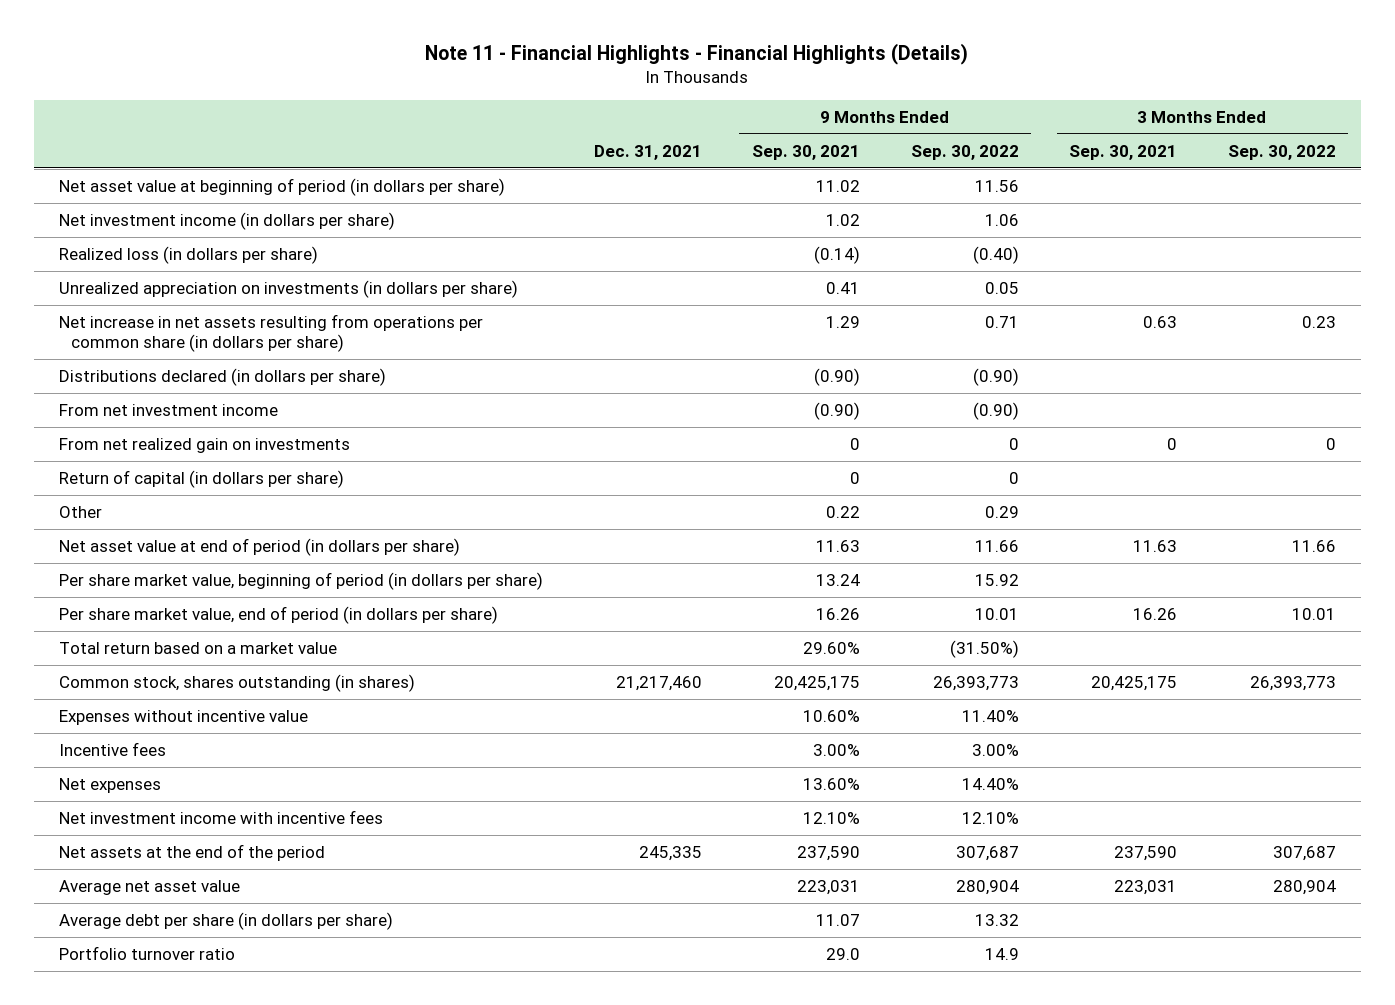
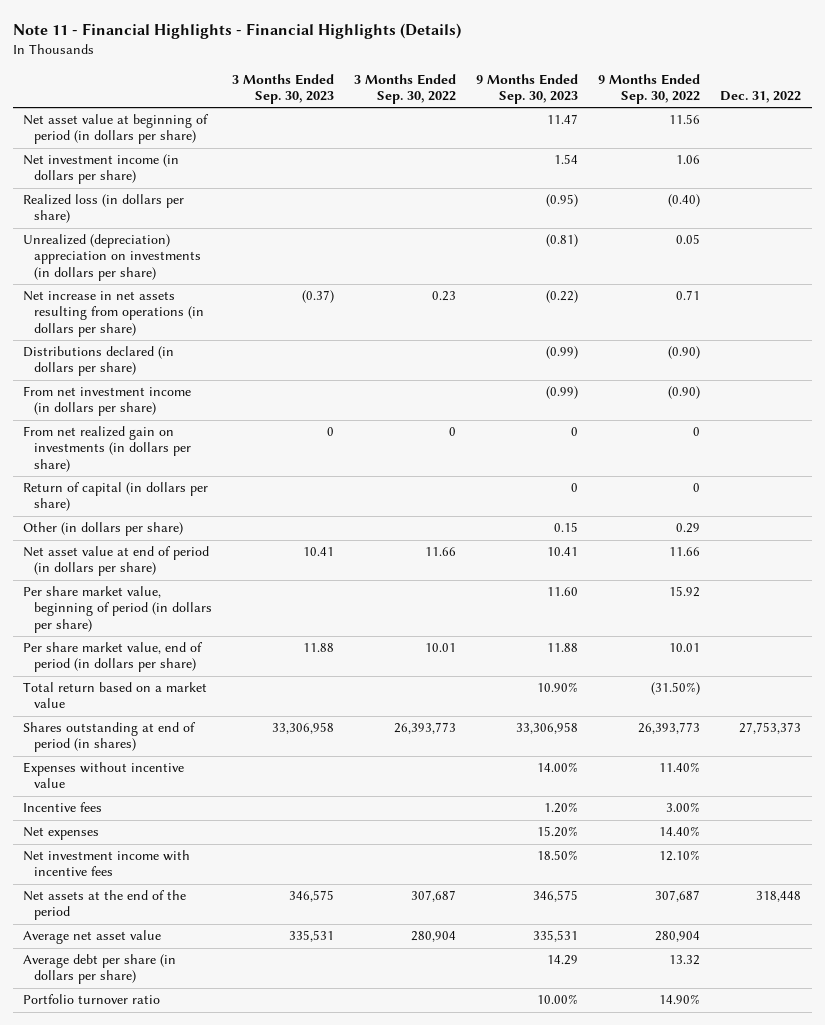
- | Dec. 31, 2021 | 9 Months Ended Sep. 30, 2021 | 9 Months Ended Sep. 30, 2022 | 3 Months Ended Sep. 30, 2021 | 3 Months Ended Sep. 30, 2022
+ | 3 Months Ended Sep. 30, 2023 | 3 Months Ended Sep. 30, 2022 | 9 Months Ended Sep. 30, 2023 | 9 Months Ended Sep. 30, 2022 | Dec. 31, 2022
- Unrealized appreciation on investments (in dollars per share) | | 0.41 | 0.05 | |
- Net increase in net assets resulting from operations per common share (in dollars per share) | | 1.29 | 0.71 | 0.63 | 0.23
+ Unrealized (depreciation) appreciation on investments (in dollars per share) | | | (0.81) | 0.05 |
+ Net increase in net assets resulting from operations (in dollars per share) | (0.37) | 0.23 | (0.22) | 0.71 |
- From net investment income | | (0.90) | (0.90) | |
- From net realized gain on investments | | 0 | 0 | 0 | 0
+ From net investment income (in dollars per share) | | | (0.99) | (0.90) |
+ From net realized gain on investments (in dollars per share) | 0 | 0 | 0 | 0 |
- Other | | 0.22 | 0.29 | |
+ Other (in dollars per share) | | | 0.15 | 0.29 |
- Common stock, shares outstanding (in shares) | 21,217,460 | 20,425,175 | 26,393,773 | 20,425,175 | 26,393,773
+ Shares outstanding at end of period (in shares) | 33,306,958 | 26,393,773 | 33,306,958 | 26,393,773 | 27,753,373
- Portfolio turnover ratio | | 29.0 | 14.9 | |
+ Portfolio turnover ratio | | | 10.00% | 14.90% |

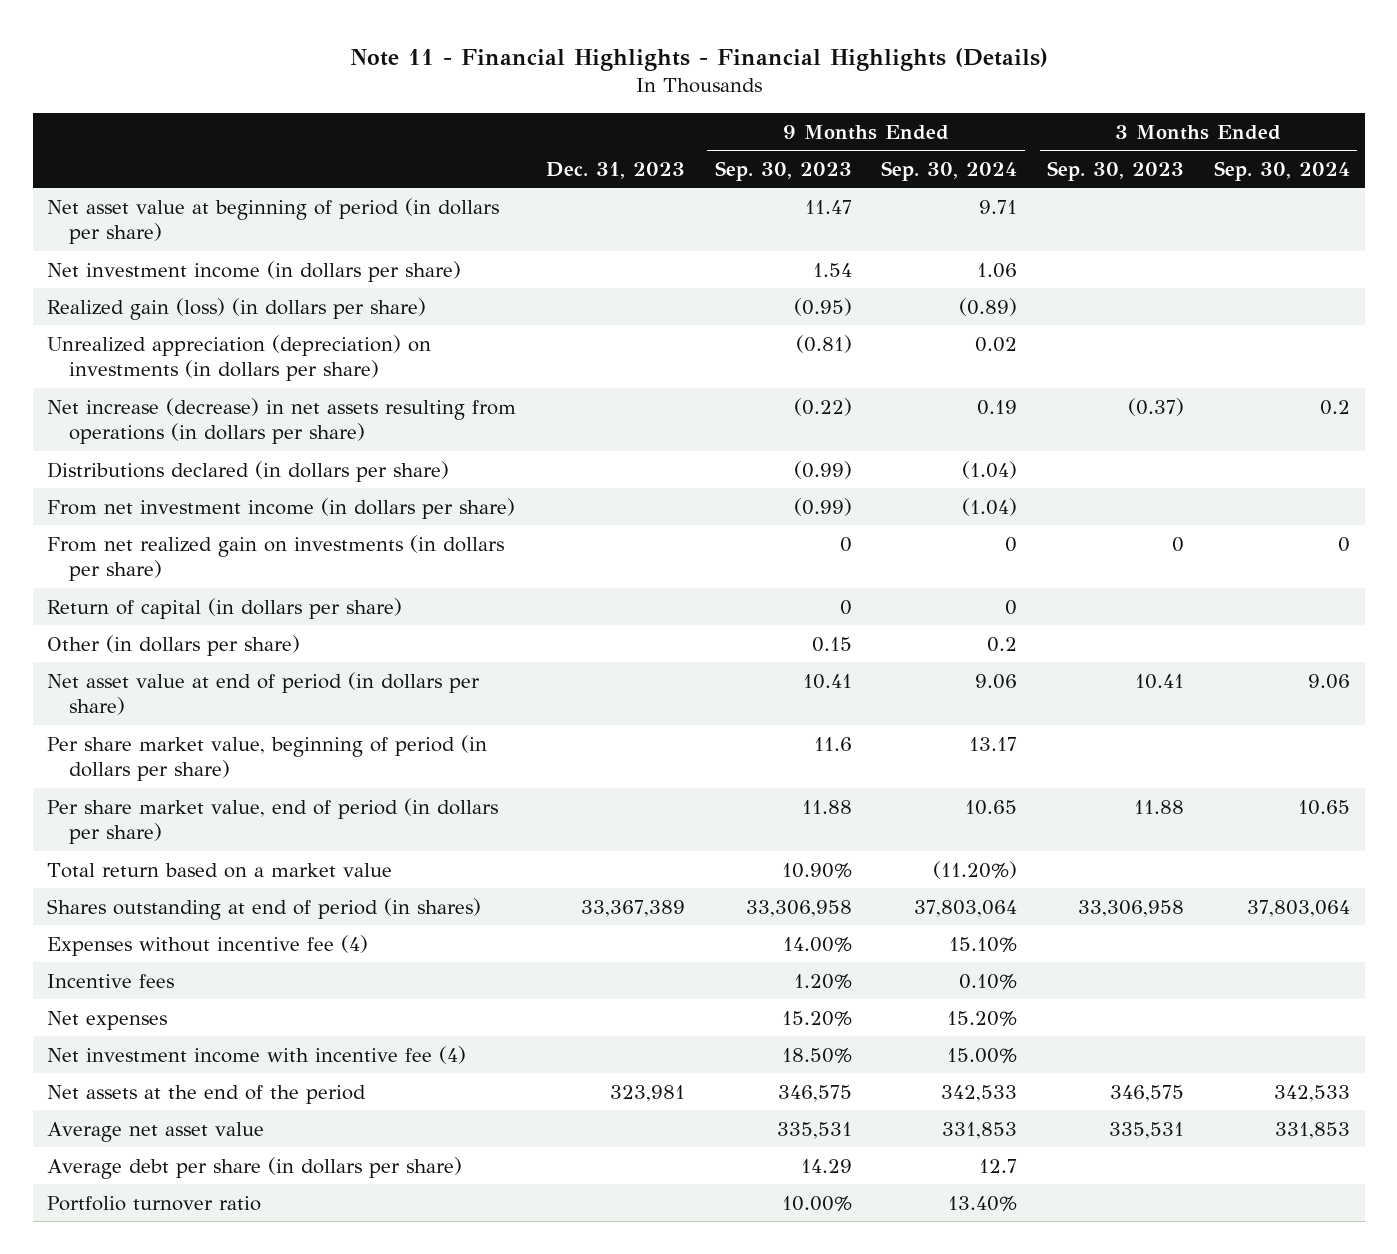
- | 3 Months Ended Sep. 30, 2023 | 3 Months Ended Sep. 30, 2022 | 9 Months Ended Sep. 30, 2023 | 9 Months Ended Sep. 30, 2022 | Dec. 31, 2022
+ | Dec. 31, 2023 | 9 Months Ended Sep. 30, 2023 | 9 Months Ended Sep. 30, 2024 | 3 Months Ended Sep. 30, 2023 | 3 Months Ended Sep. 30, 2024
- Realized loss (in dollars per share) | | | (0.95) | (0.40) |
- Unrealized (depreciation) appreciation on investments (in dollars per share) | | | (0.81) | 0.05 |
- Net increase in net assets resulting from operations (in dollars per share) | (0.37) | 0.23 | (0.22) | 0.71 |
+ Realized gain (loss) (in dollars per share) | | (0.95) | (0.89) | |
+ Unrealized appreciation (depreciation) on investments (in dollars per share) | | (0.81) | 0.02 | |
+ Net increase (decrease) in net assets resulting from operations (in dollars per share) | | (0.22) | 0.19 | (0.37) | 0.2
- Per share market value, beginning of period (in dollars per share) | | | 11.60 | 15.92 |
+ Per share market value, beginning of period (in dollars per share) | | 11.6 | 13.17 | |
- Expenses without incentive value | | | 14.00% | 11.40% |
+ Expenses without incentive fee (4) | | 14.00% | 15.10% | |
- Net investment income with incentive fees | | | 18.50% | 12.10% |
+ Net investment income with incentive fee (4) | | 18.50% | 15.00% | |

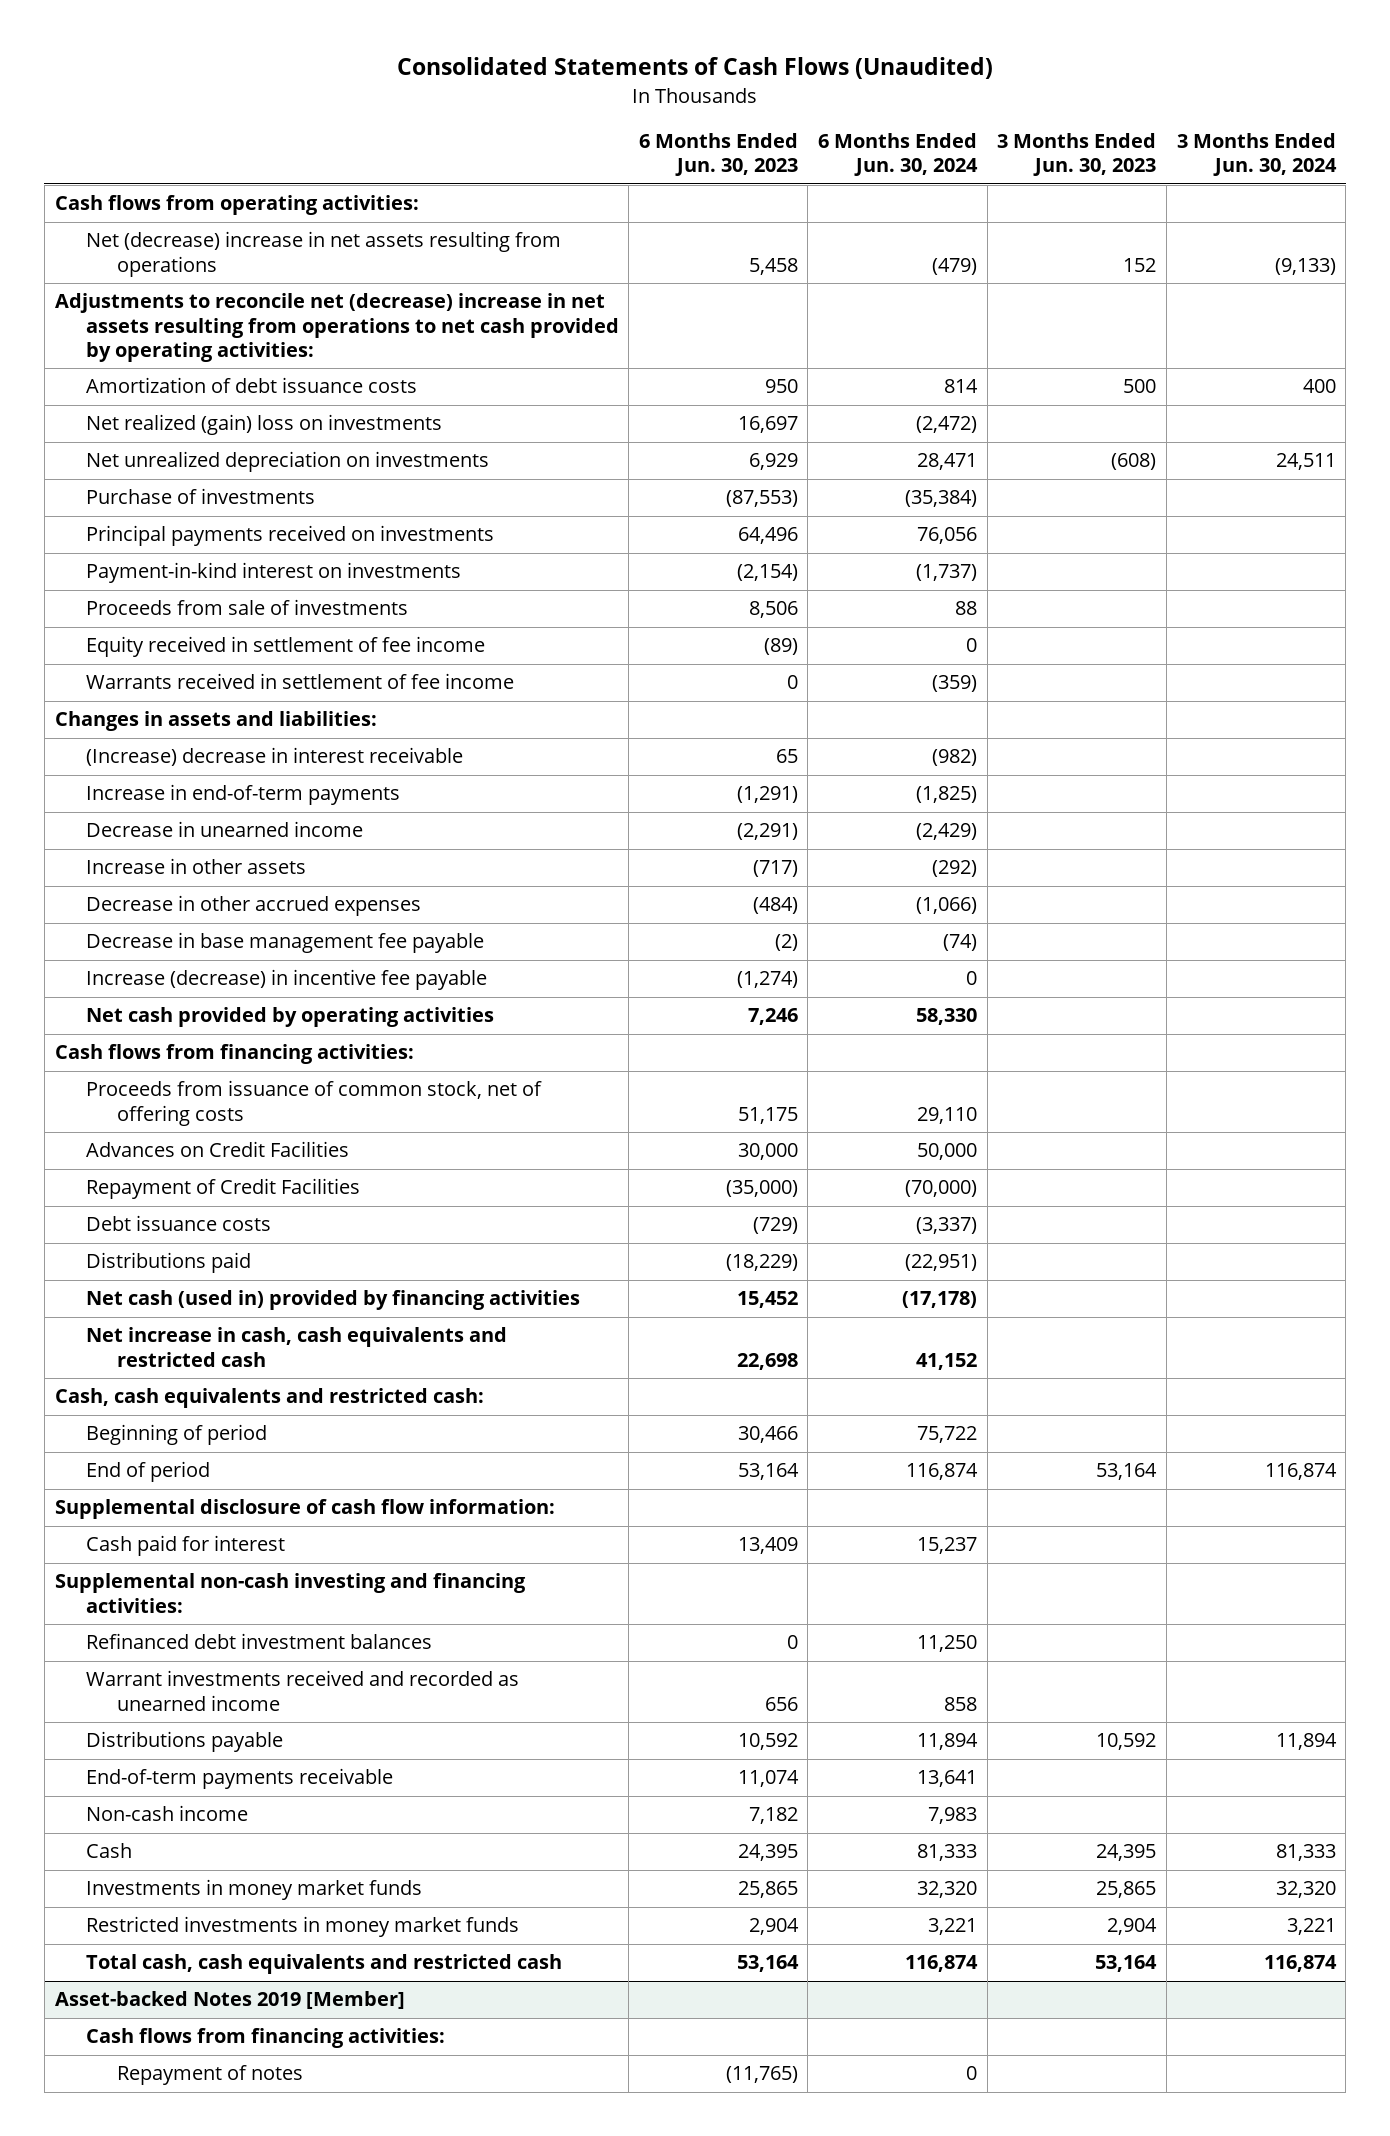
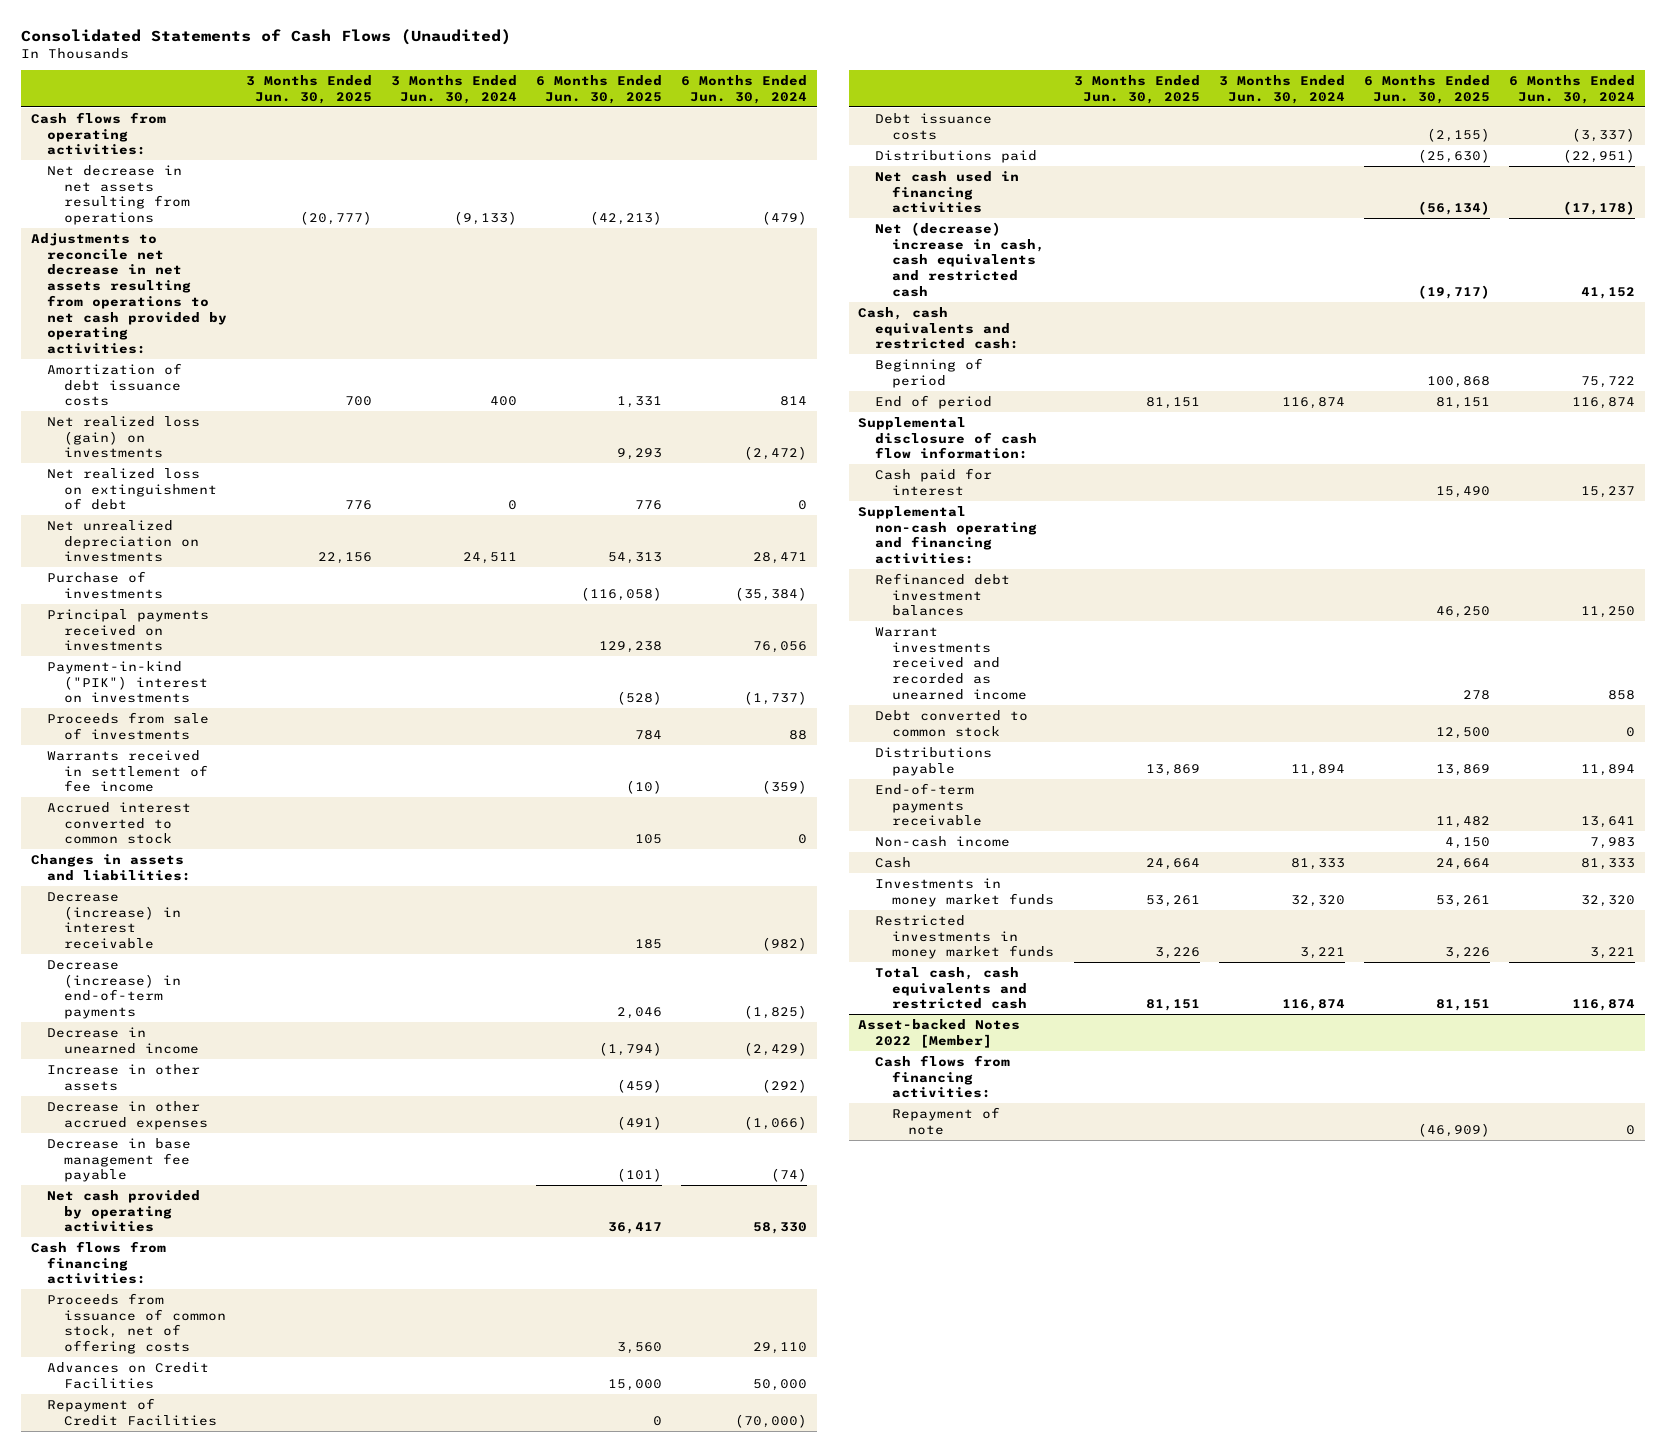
- | 6 Months Ended Jun. 30, 2023 | 6 Months Ended Jun. 30, 2024 | 3 Months Ended Jun. 30, 2023 | 3 Months Ended Jun. 30, 2024
+ | 3 Months Ended Jun. 30, 2025 | 3 Months Ended Jun. 30, 2024 | 6 Months Ended Jun. 30, 2025 | 6 Months Ended Jun. 30, 2024
- Net (decrease) increase in net assets resulting from operations | 5,458 | (479) | 152 | (9,133)
- Adjustments to reconcile net (decrease) increase in net assets resulting from operations to net cash provided by operating activities:
+ Net decrease in net assets resulting from operations | (20,777) | (9,133) | (42,213) | (479)
+ Adjustments to reconcile net decrease in net assets resulting from operations to net cash provided by operating activities:
- Net realized (gain) loss on investments | 16,697 | (2,472) | |
+ Net realized loss (gain) on investments | | | 9,293 | (2,472)
+ Net realized loss on extinguishment of debt | 776 | 0 | 776 | 0
- Payment-in-kind interest on investments | (2,154) | (1,737) | |
+ Payment-in-kind ("PIK") interest on investments | | | (528) | (1,737)
- Equity received in settlement of fee income | (89) | 0 | |
+ Accrued interest converted to common stock | | | 105 | 0
- (Increase) decrease in interest receivable | 65 | (982) | |
- Increase in end-of-term payments | (1,291) | (1,825) | |
+ Decrease (increase) in interest receivable | | | 185 | (982)
+ Decrease (increase) in end-of-term payments | | | 2,046 | (1,825)
- Increase (decrease) in incentive fee payable | (1,274) | 0 | |
- Net cash (used in) provided by financing activities | 15,452 | (17,178) | |
- Net increase in cash, cash equivalents and restricted cash | 22,698 | 41,152 | |
+ Net cash used in financing activities | | | (56,134) | (17,178)
+ Net (decrease) increase in cash, cash equivalents and restricted cash | | | (19,717) | 41,152
- Supplemental non-cash investing and financing activities:
+ Supplemental non-cash operating and financing activities:
+ Debt converted to common stock | | | 12,500 | 0
- Asset-backed Notes 2019 [Member]
+ Asset-backed Notes 2022 [Member]
- Repayment of notes | (11,765) | 0 | |
+ Repayment of note | | | (46,909) | 0

